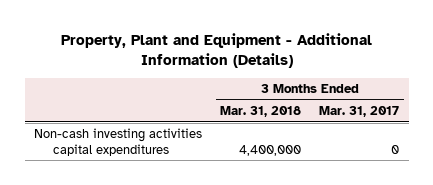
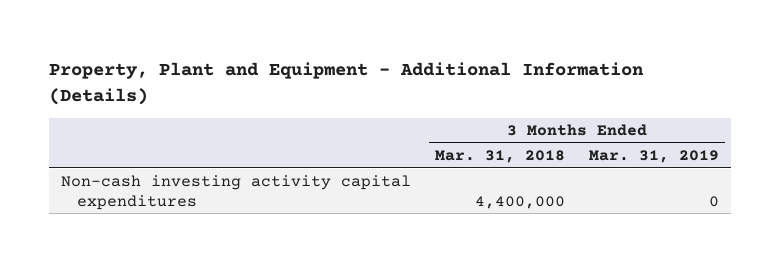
- | 3 Months Ended Mar. 31, 2018 | 3 Months Ended Mar. 31, 2017
+ | 3 Months Ended Mar. 31, 2018 | 3 Months Ended Mar. 31, 2019
- Non-cash investing activities capital expenditures | 4,400,000 | 0
+ Non-cash investing activity capital expenditures | 4,400,000 | 0

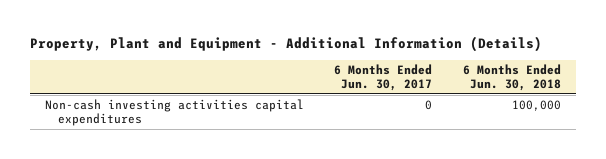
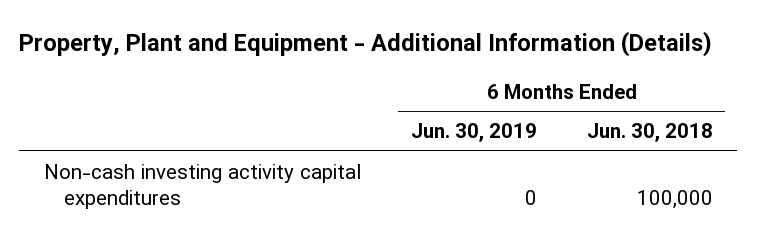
- | 6 Months Ended Jun. 30, 2017 | 6 Months Ended Jun. 30, 2018
+ | 6 Months Ended Jun. 30, 2019 | 6 Months Ended Jun. 30, 2018
- Non-cash investing activities capital expenditures | 0 | 100,000
+ Non-cash investing activity capital expenditures | 0 | 100,000

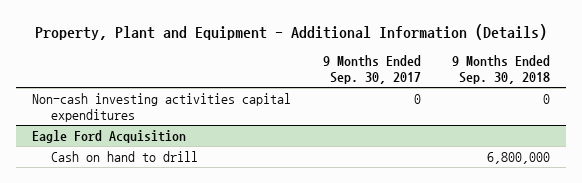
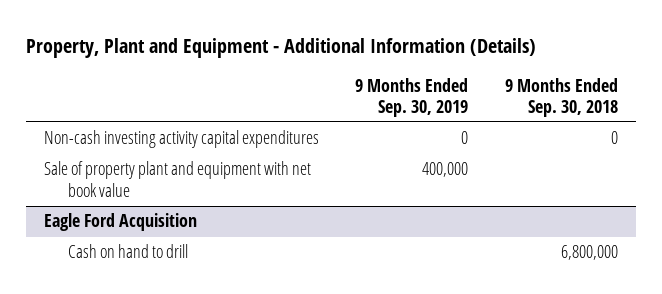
- | 9 Months Ended Sep. 30, 2017 | 9 Months Ended Sep. 30, 2018
+ | 9 Months Ended Sep. 30, 2019 | 9 Months Ended Sep. 30, 2018
- Non-cash investing activities capital expenditures | 0 | 0
+ Non-cash investing activity capital expenditures | 0 | 0
+ Sale of property plant and equipment with net book value | 400,000 |

